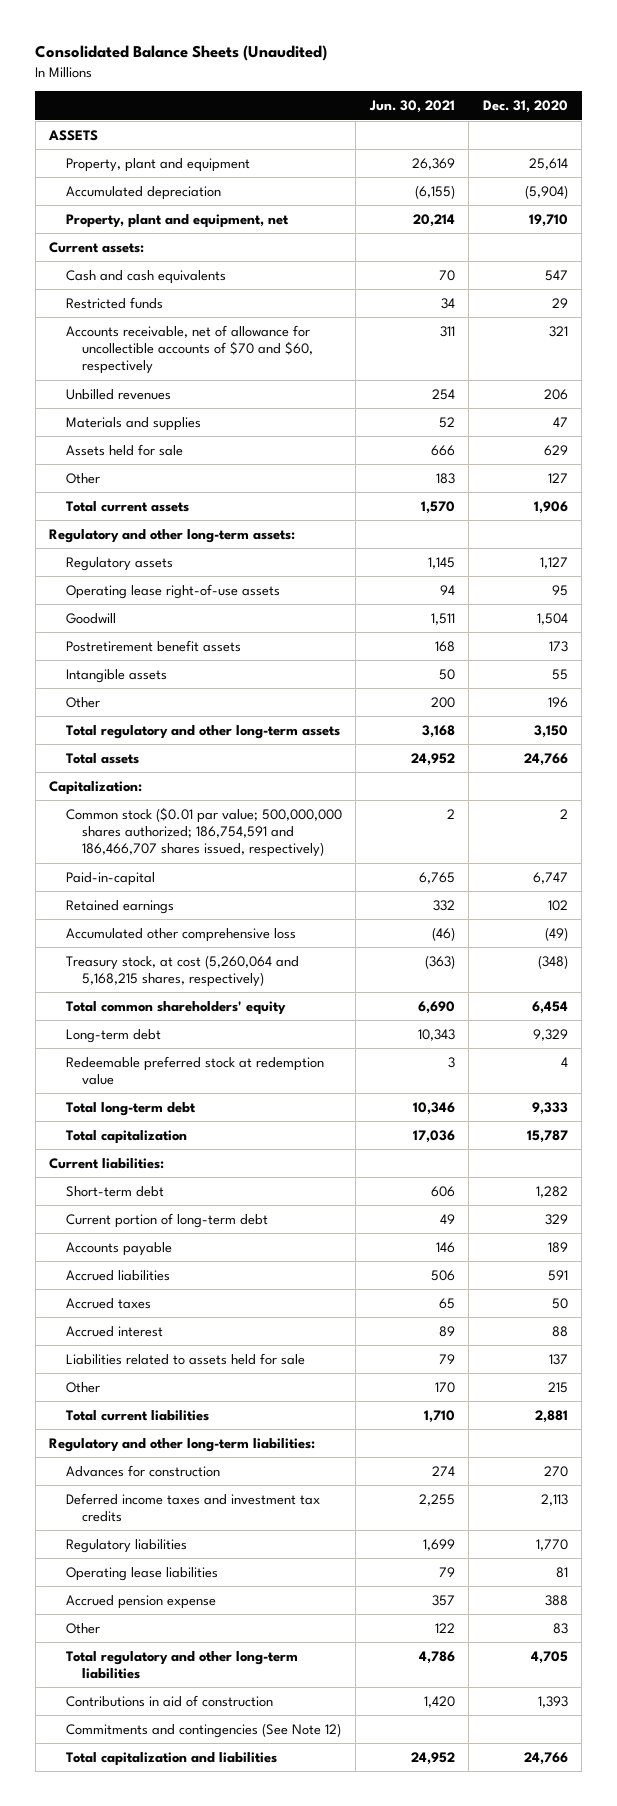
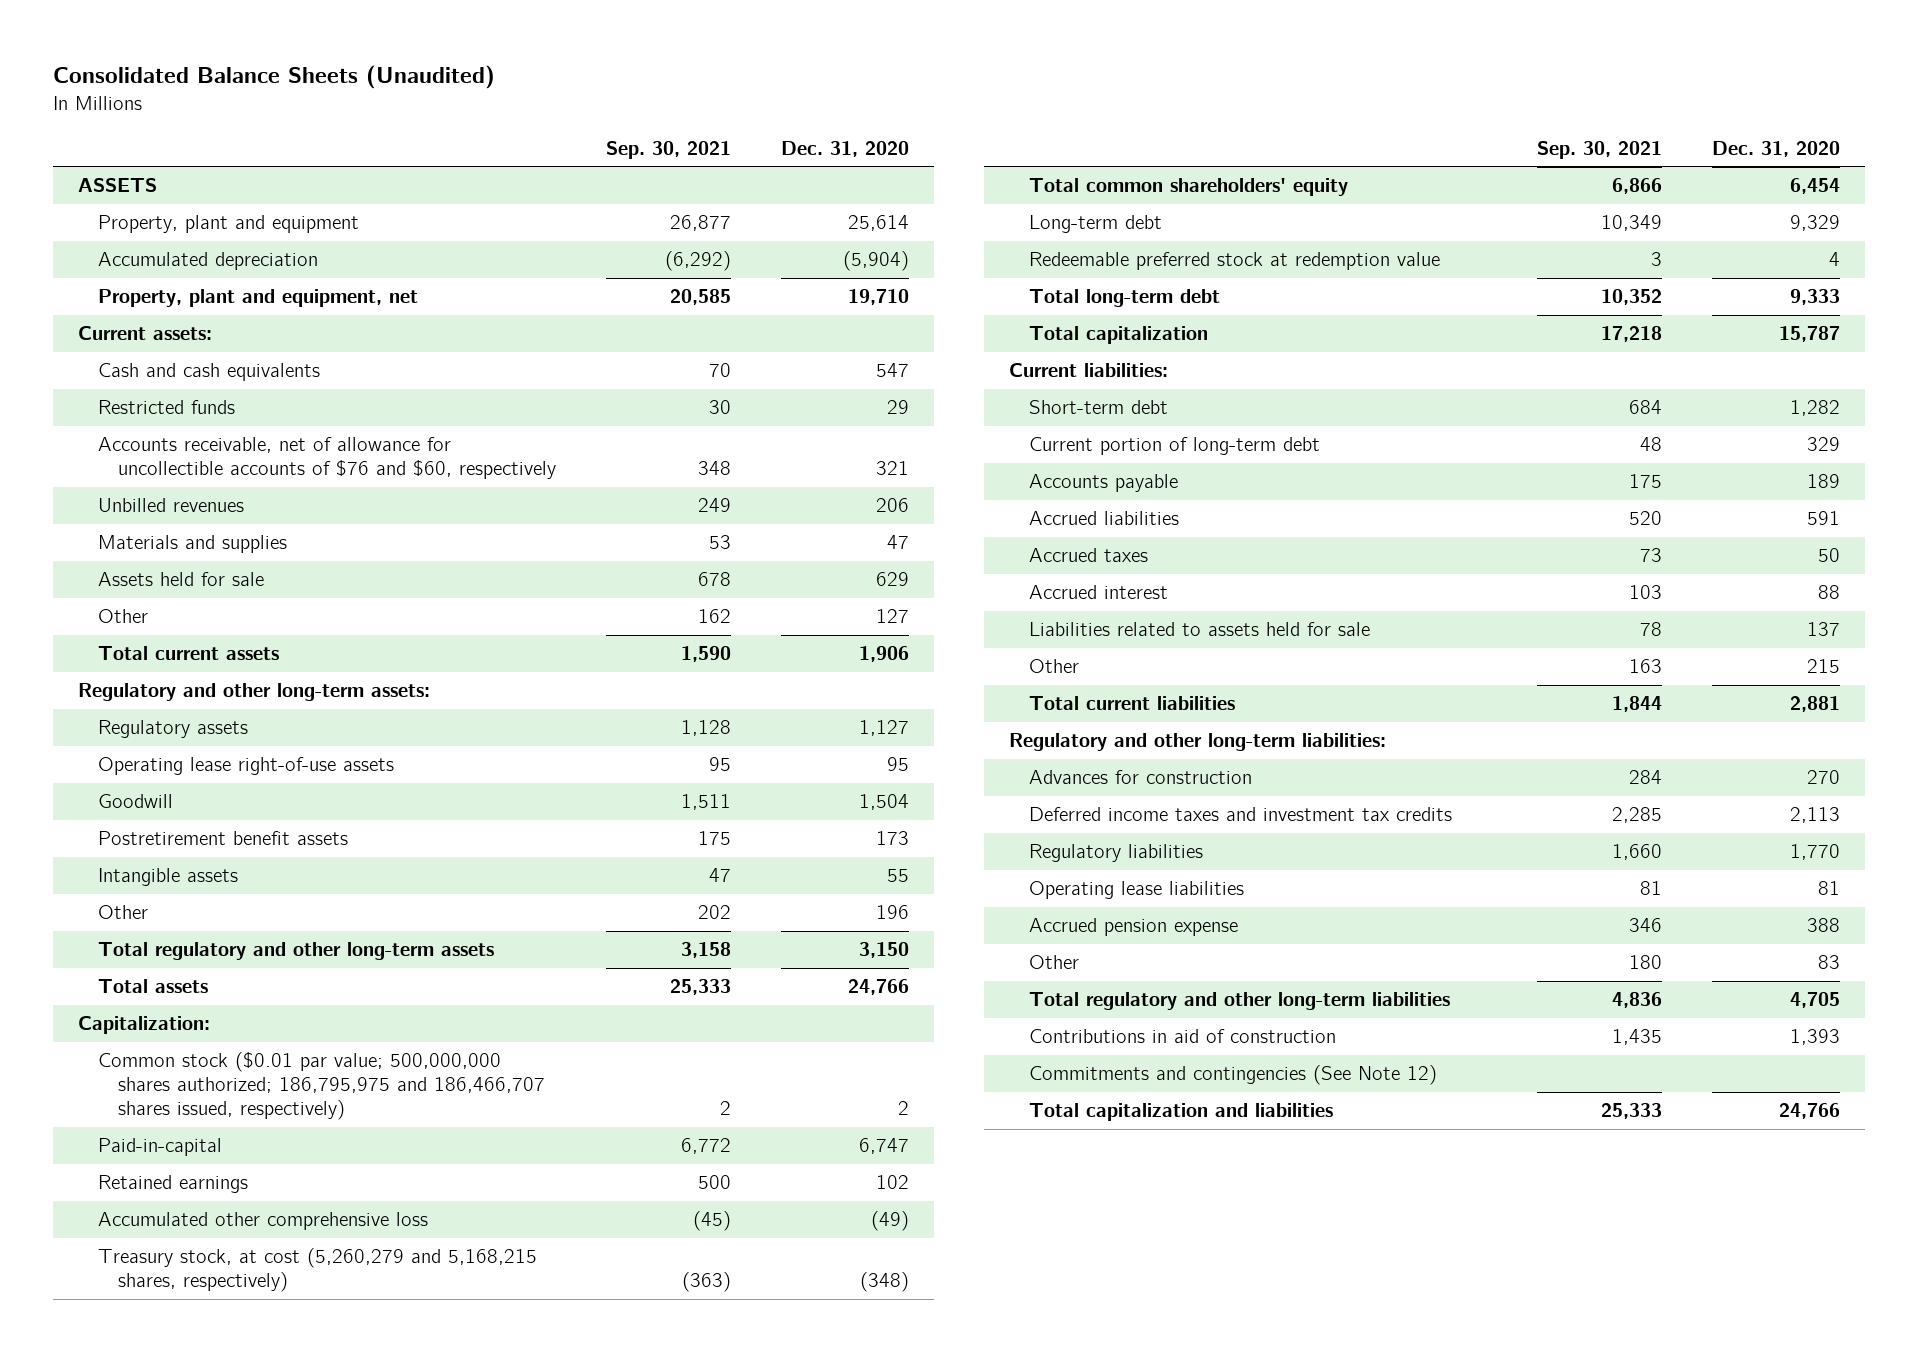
- | Jun. 30, 2021 | Dec. 31, 2020
+ | Sep. 30, 2021 | Dec. 31, 2020
- Accounts receivable, net of allowance for uncollectible accounts of $70 and $60, respectively | 311 | 321
+ Accounts receivable, net of allowance for uncollectible accounts of $76 and $60, respectively | 348 | 321
- Common stock ($0.01 par value; 500,000,000 shares authorized; 186,754,591 and 186,466,707 shares issued, respectively) | 2 | 2
+ Common stock ($0.01 par value; 500,000,000 shares authorized; 186,795,975 and 186,466,707 shares issued, respectively) | 2 | 2
- Treasury stock, at cost (5,260,064 and 5,168,215 shares, respectively) | (363) | (348)
+ Treasury stock, at cost (5,260,279 and 5,168,215 shares, respectively) | (363) | (348)

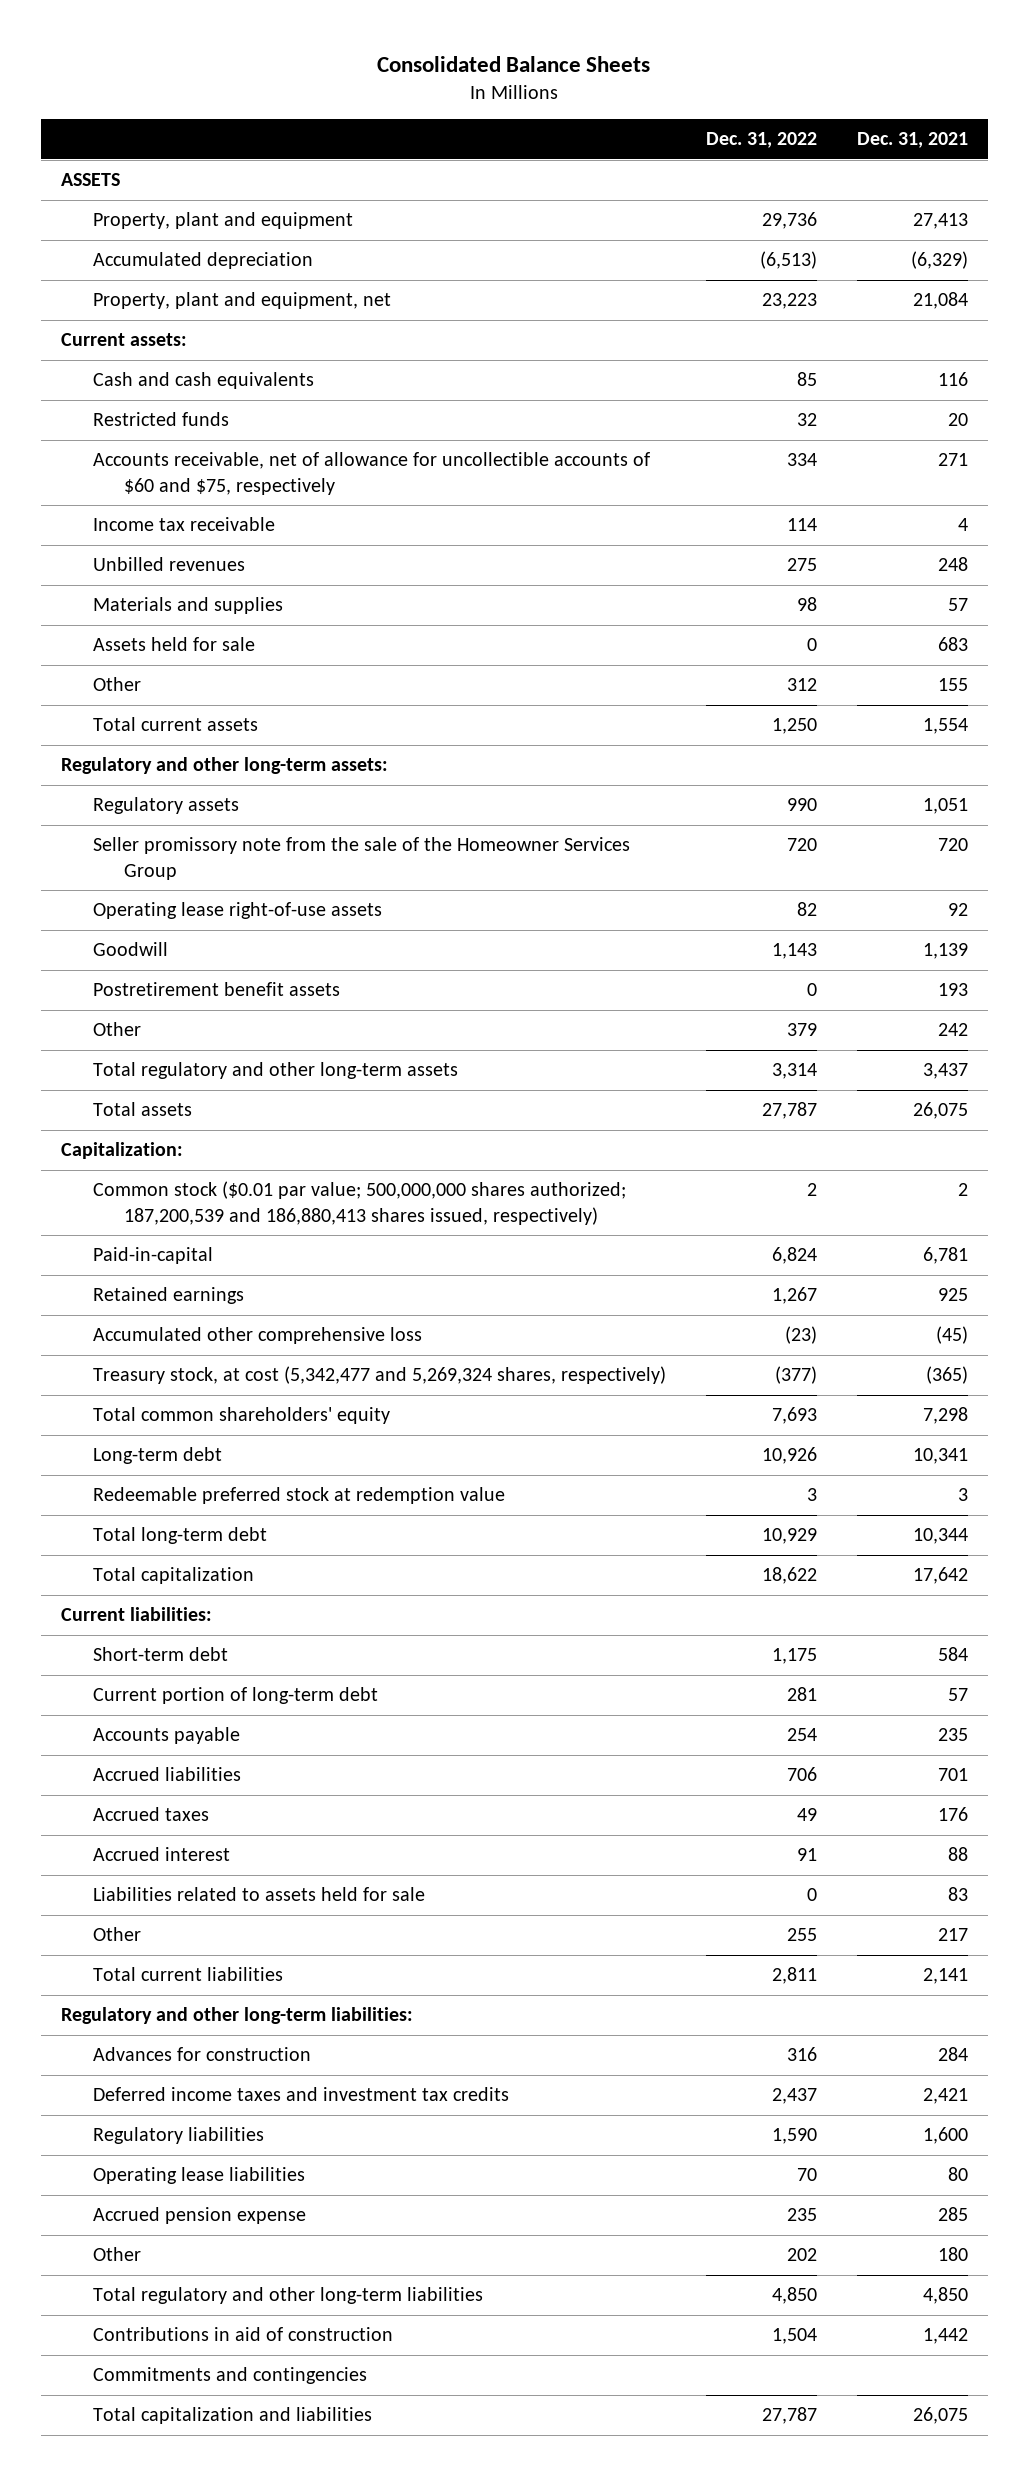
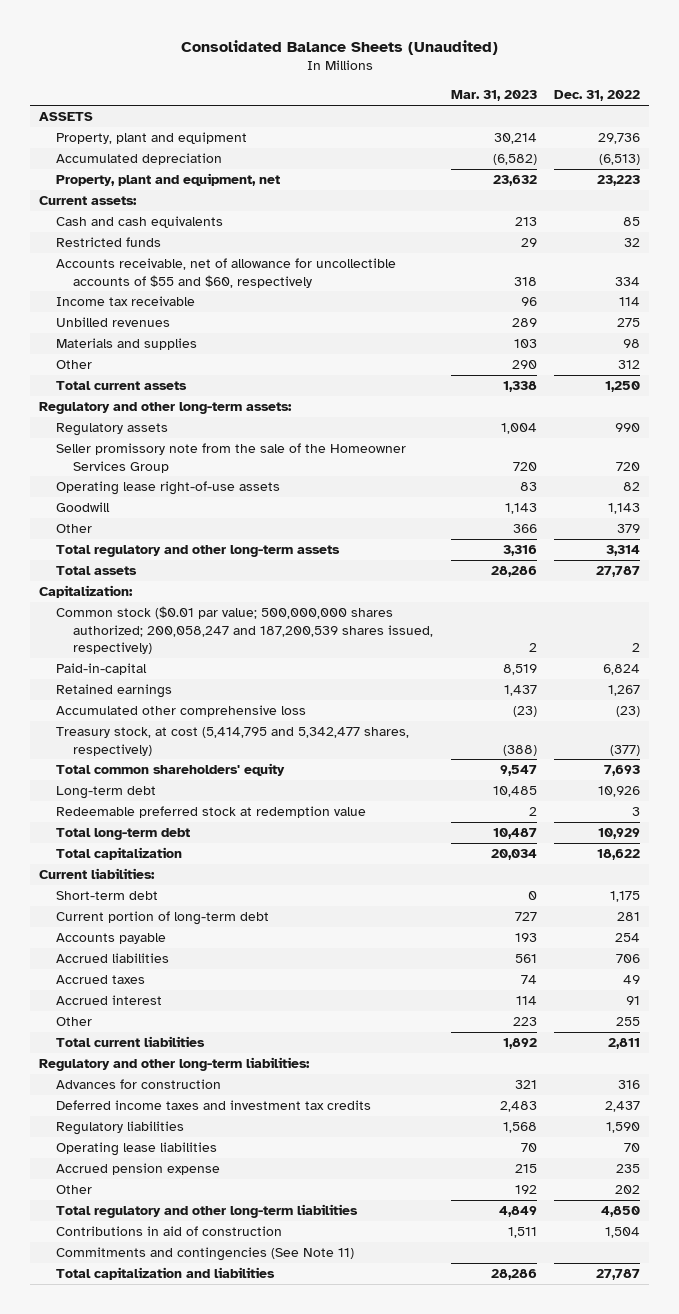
- Consolidated Balance Sheets
+ Consolidated Balance Sheets (Unaudited)
- | Dec. 31, 2022 | Dec. 31, 2021
+ | Mar. 31, 2023 | Dec. 31, 2022
- Accounts receivable, net of allowance for uncollectible accounts of $60 and $75, respectively | 334 | 271
+ Accounts receivable, net of allowance for uncollectible accounts of $55 and $60, respectively | 318 | 334
- Assets held for sale | 0 | 683
- Postretirement benefit assets | 0 | 193
- Common stock ($0.01 par value; 500,000,000 shares authorized; 187,200,539 and 186,880,413 shares issued, respectively) | 2 | 2
+ Common stock ($0.01 par value; 500,000,000 shares authorized; 200,058,247 and 187,200,539 shares issued, respectively) | 2 | 2
- Treasury stock, at cost (5,342,477 and 5,269,324 shares, respectively) | (377) | (365)
+ Treasury stock, at cost (5,414,795 and 5,342,477 shares, respectively) | (388) | (377)
- Liabilities related to assets held for sale | 0 | 83
- Commitments and contingencies
+ Commitments and contingencies (See Note 11)

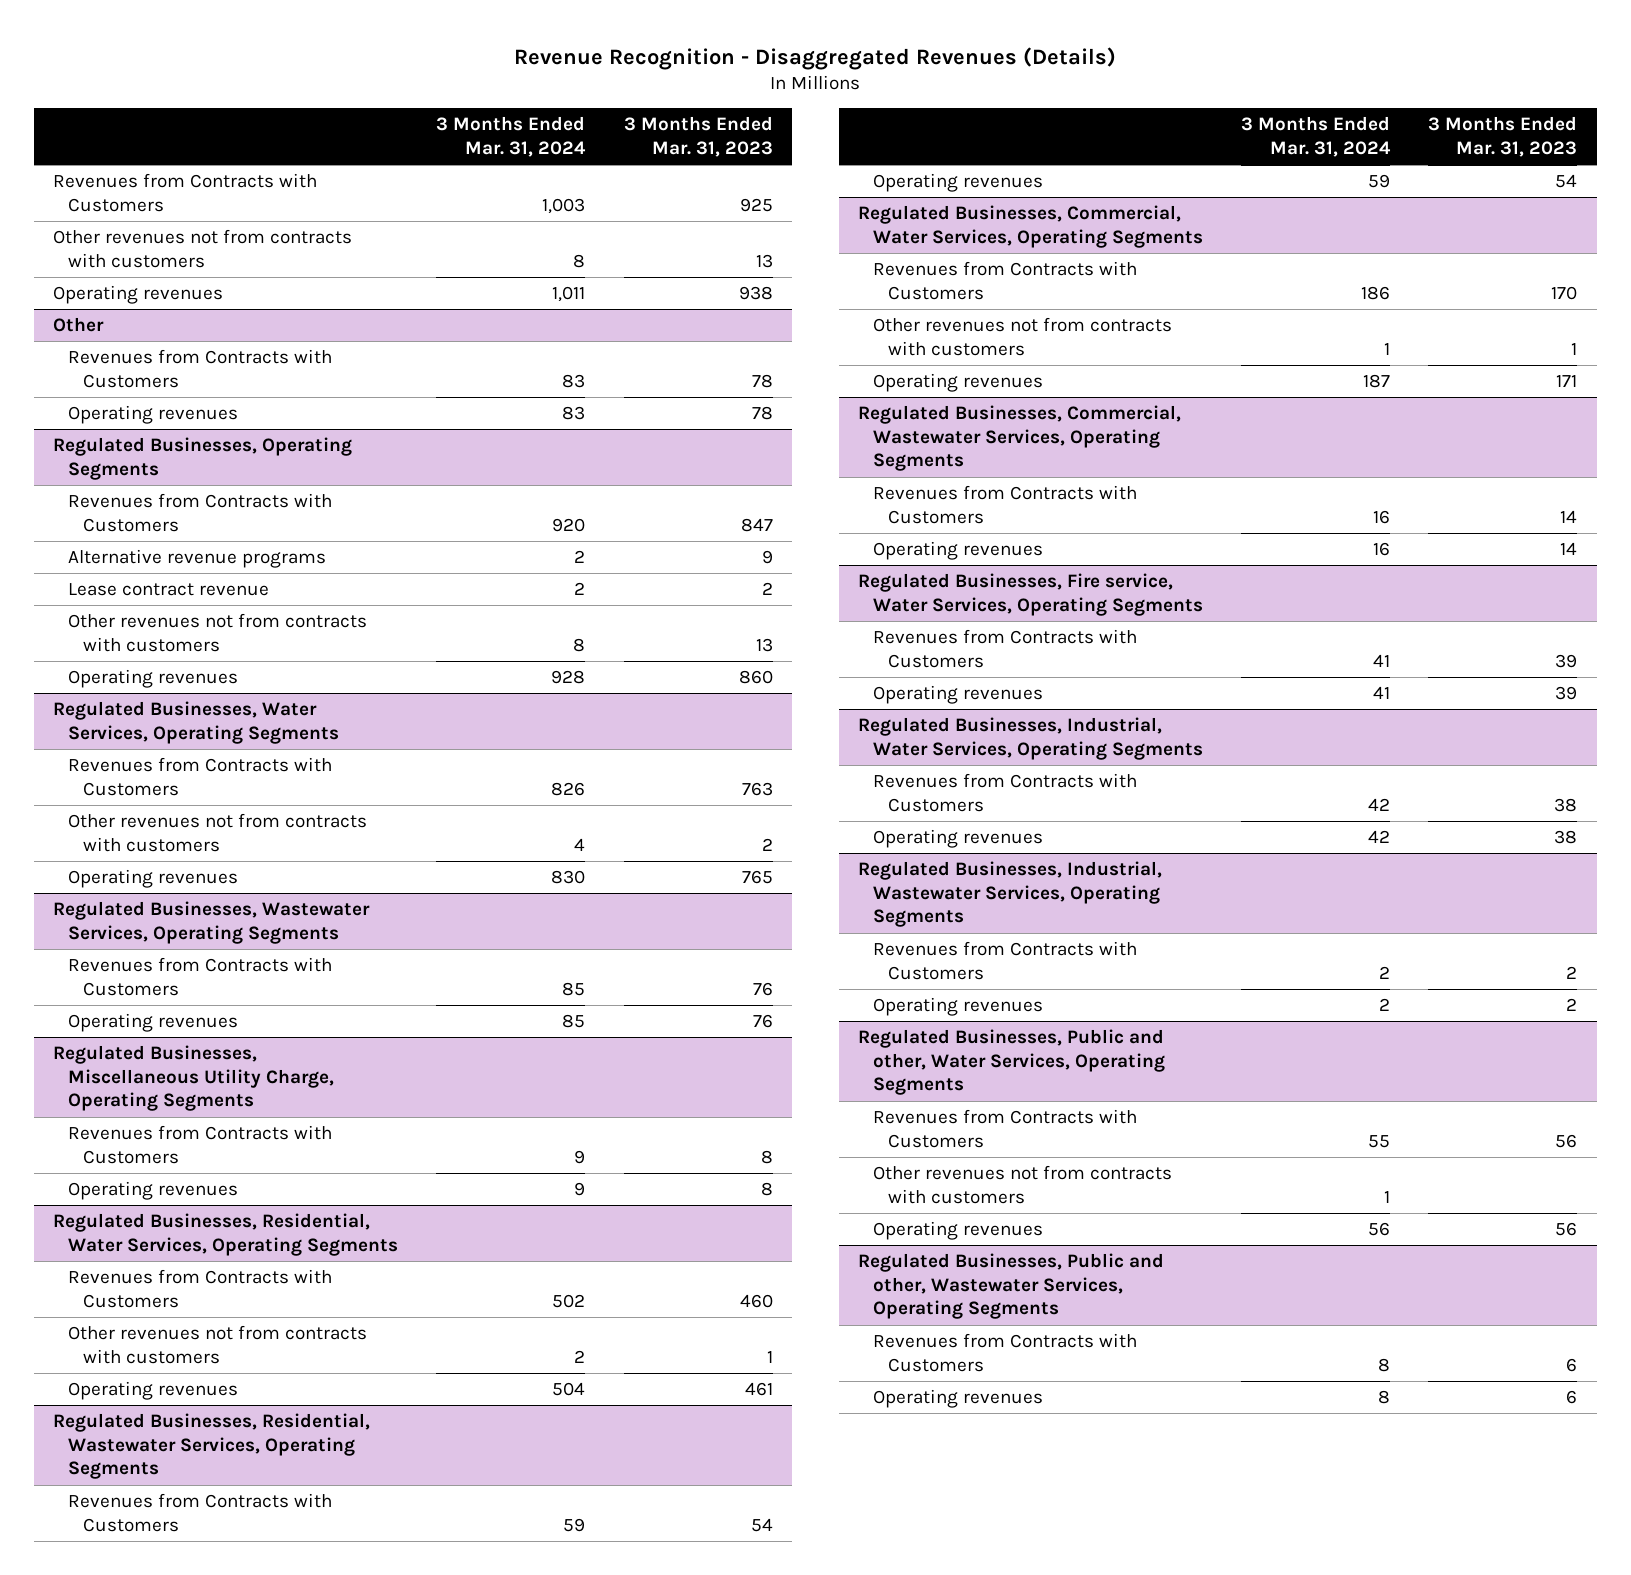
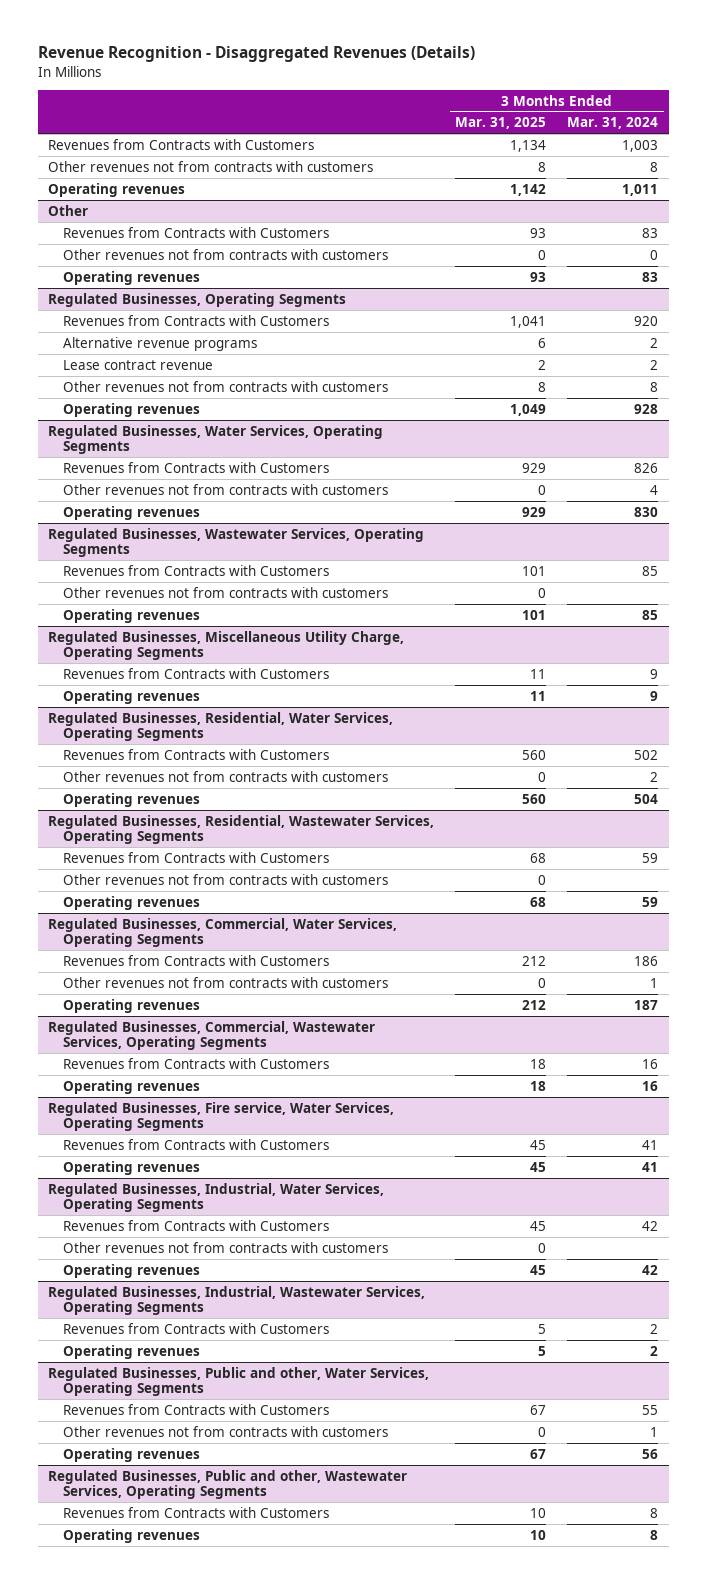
- | 3 Months Ended Mar. 31, 2024 | 3 Months Ended Mar. 31, 2023
+ | 3 Months Ended Mar. 31, 2025 | 3 Months Ended Mar. 31, 2024
@ Other
+ Other revenues not from contracts with customers | 0 | 0
@ Regulated Businesses, Wastewater Services, Operating Segments
+ Other revenues not from contracts with customers | 0 |
@ Regulated Businesses, Residential, Wastewater Services, Operating Segments
+ Other revenues not from contracts with customers | 0 |
@ Regulated Businesses, Industrial, Water Services, Operating Segments
+ Other revenues not from contracts with customers | 0 |

